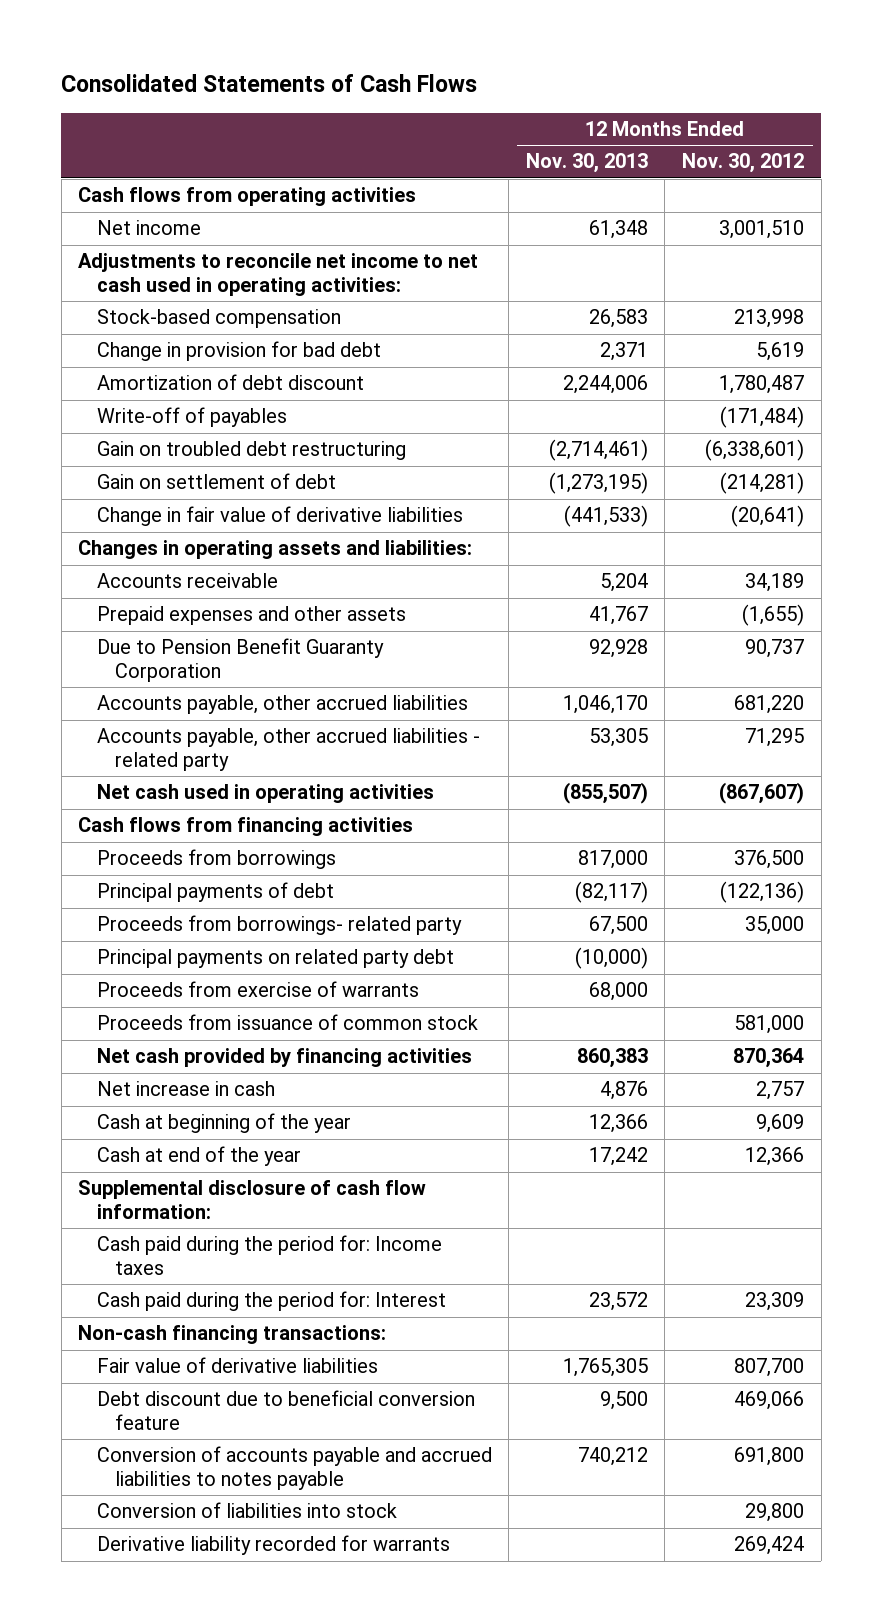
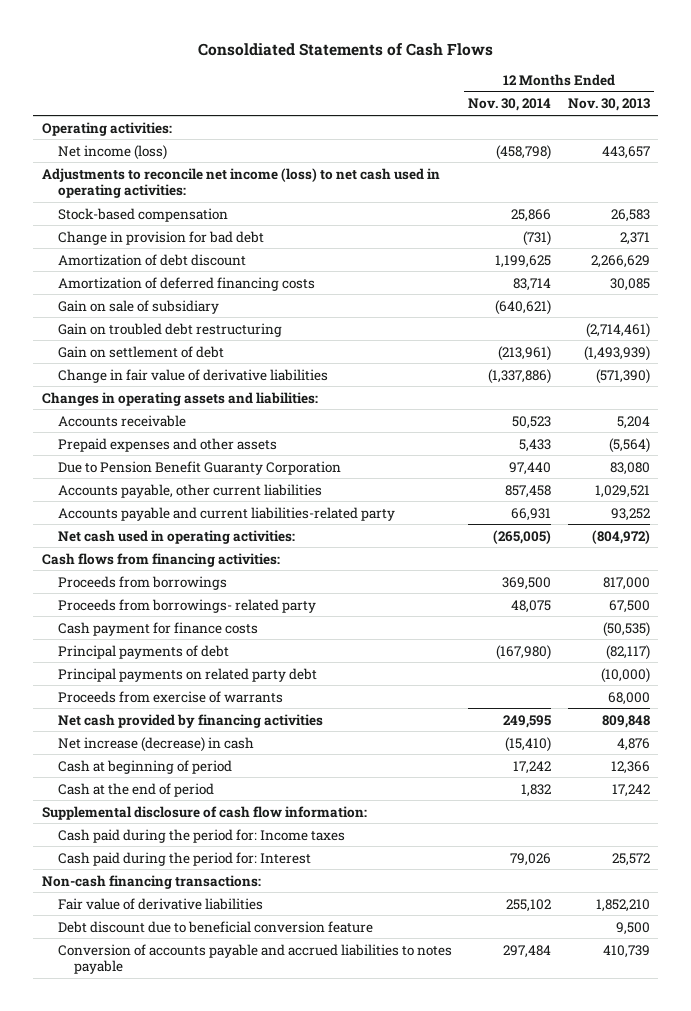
- Consolidated Statements of Cash Flows
+ Consoldiated Statements of Cash Flows
- | 12 Months Ended Nov. 30, 2013 | 12 Months Ended Nov. 30, 2012
+ | 12 Months Ended Nov. 30, 2014 | 12 Months Ended Nov. 30, 2013
- Cash flows from operating activities
- Net income | 61,348 | 3,001,510
- Adjustments to reconcile net income to net cash used in operating activities:
+ Operating activities:
+ Net income (loss) | (458,798) | 443,657
+ Adjustments to reconcile net income (loss) to net cash used in operating activities:
- Amortization of debt discount | 2,244,006 | 1,780,487
- Write-off of payables | | (171,484)
+ Amortization of debt discount | 1,199,625 | 2,266,629
+ Amortization of deferred financing costs | 83,714 | 30,085
+ Gain on sale of subsidiary | (640,621) |
- Gain on settlement of debt | (1,273,195) | (214,281)
- Change in fair value of derivative liabilities | (441,533) | (20,641)
+ Gain on settlement of debt | (213,961) | (1,493,939)
+ Change in fair value of derivative liabilities | (1,337,886) | (571,390)
- Prepaid expenses and other assets | 41,767 | (1,655)
- Due to Pension Benefit Guaranty Corporation | 92,928 | 90,737
- Accounts payable, other accrued liabilities | 1,046,170 | 681,220
- Accounts payable, other accrued liabilities - related party | 53,305 | 71,295
- Net cash used in operating activities | (855,507) | (867,607)
- Cash flows from financing activities
+ Prepaid expenses and other assets | 5,433 | (5,564)
+ Due to Pension Benefit Guaranty Corporation | 97,440 | 83,080
+ Accounts payable, other current liabilities | 857,458 | 1,029,521
+ Accounts payable and current liabilities-related party | 66,931 | 93,252
+ Net cash used in operating activities: | (265,005) | (804,972)
+ Cash flows from financing activities:
+ Cash payment for finance costs | | (50,535)
moved down: Principal payments of debt | (167,980) | (82,117)
- Proceeds from issuance of common stock | | 581,000
- Net cash provided by financing activities | 860,383 | 870,364
- Net increase in cash | 4,876 | 2,757
- Cash at beginning of the year | 12,366 | 9,609
- Cash at end of the year | 17,242 | 12,366
+ Net cash provided by financing activities | 249,595 | 809,848
+ Net increase (decrease) in cash | (15,410) | 4,876
+ Cash at beginning of period | 17,242 | 12,366
+ Cash at the end of period | 1,832 | 17,242
- Cash paid during the period for: Interest | 23,572 | 23,309
+ Cash paid during the period for: Interest | 79,026 | 25,572
- Fair value of derivative liabilities | 1,765,305 | 807,700
+ Fair value of derivative liabilities | 255,102 | 1,852,210
- Conversion of accounts payable and accrued liabilities to notes payable | 740,212 | 691,800
- Conversion of liabilities into stock | | 29,800
- Derivative liability recorded for warrants | | 269,424
+ Conversion of accounts payable and accrued liabilities to notes payable | 297,484 | 410,739

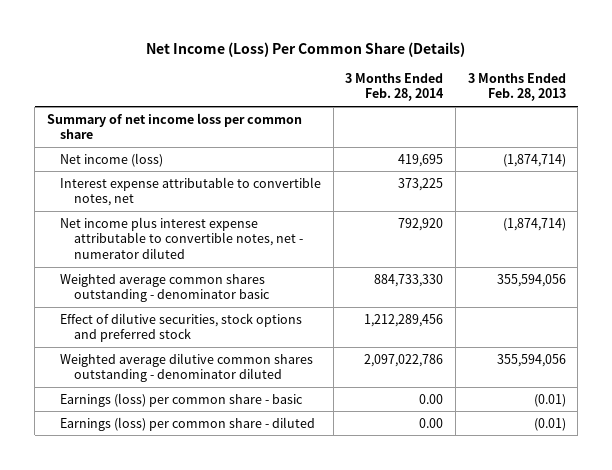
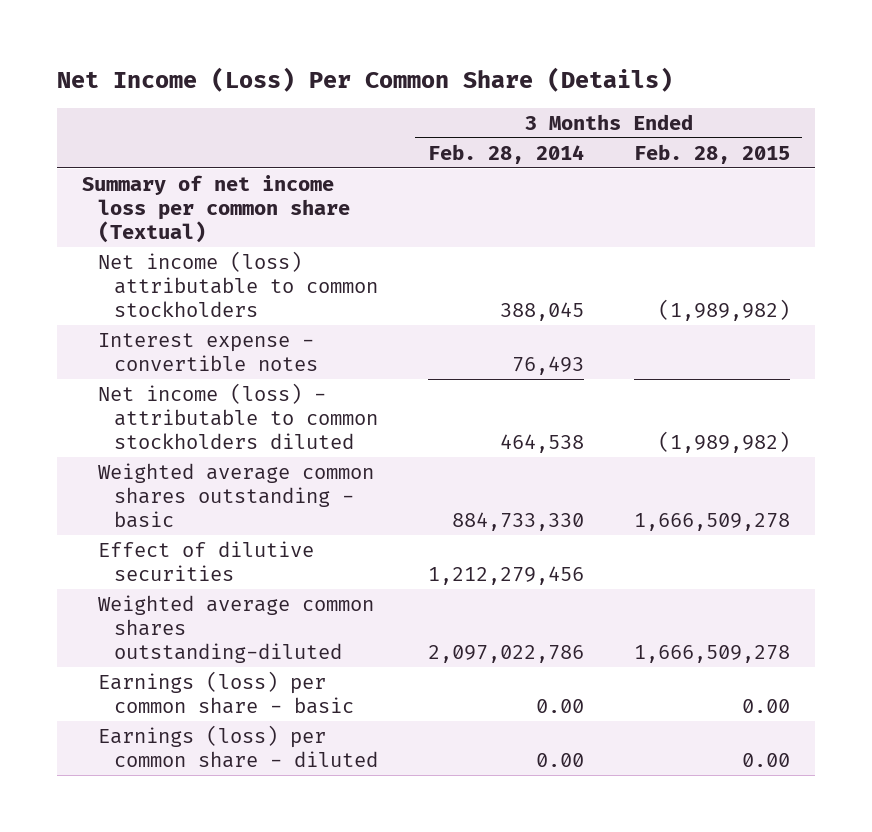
- | 3 Months Ended Feb. 28, 2014 | 3 Months Ended Feb. 28, 2013
+ | 3 Months Ended Feb. 28, 2014 | 3 Months Ended Feb. 28, 2015
- Summary of net income loss per common share
- Net income (loss) | 419,695 | (1,874,714)
- Interest expense attributable to convertible notes, net | 373,225 |
- Net income plus interest expense attributable to convertible notes, net - numerator diluted | 792,920 | (1,874,714)
- Weighted average common shares outstanding - denominator basic | 884,733,330 | 355,594,056
- Effect of dilutive securities, stock options and preferred stock | 1,212,289,456 |
- Weighted average dilutive common shares outstanding - denominator diluted | 2,097,022,786 | 355,594,056
+ Summary of net income loss per common share (Textual)
+ Net income (loss) attributable to common stockholders | 388,045 | (1,989,982)
+ Interest expense - convertible notes | 76,493 |
+ Net income (loss) - attributable to common stockholders diluted | 464,538 | (1,989,982)
+ Weighted average common shares outstanding - basic | 884,733,330 | 1,666,509,278
+ Effect of dilutive securities | 1,212,279,456 |
+ Weighted average common shares outstanding-diluted | 2,097,022,786 | 1,666,509,278

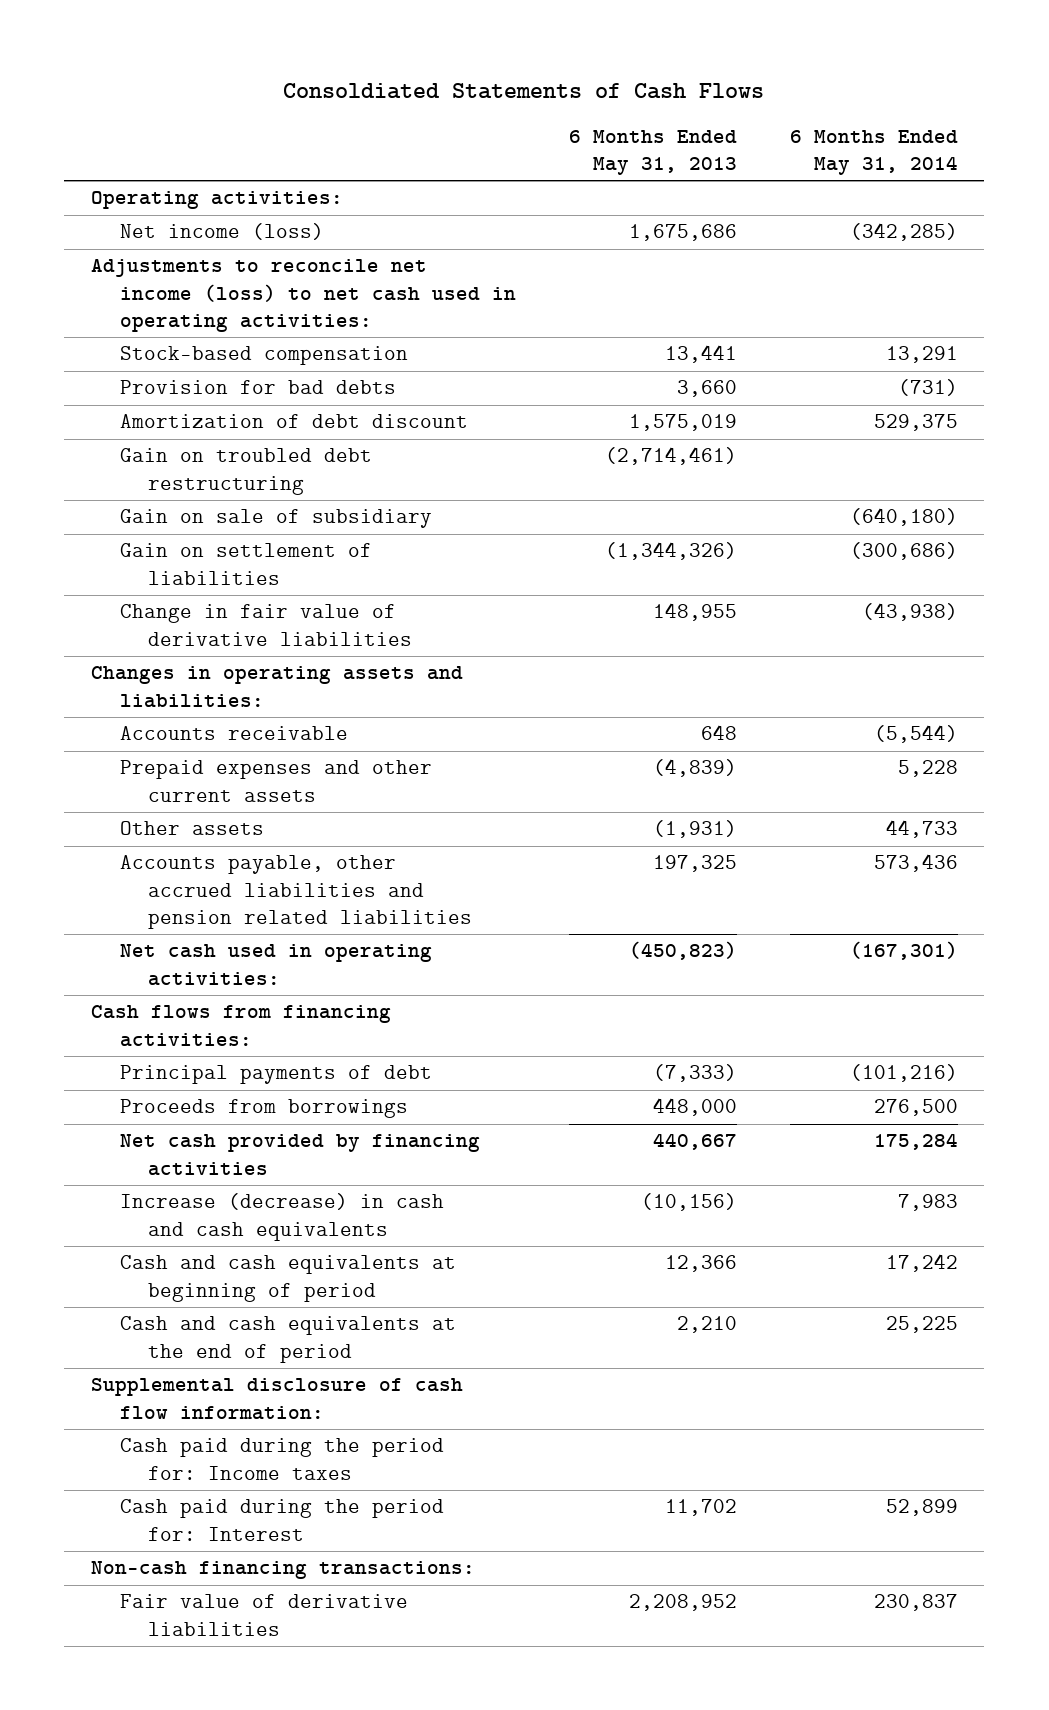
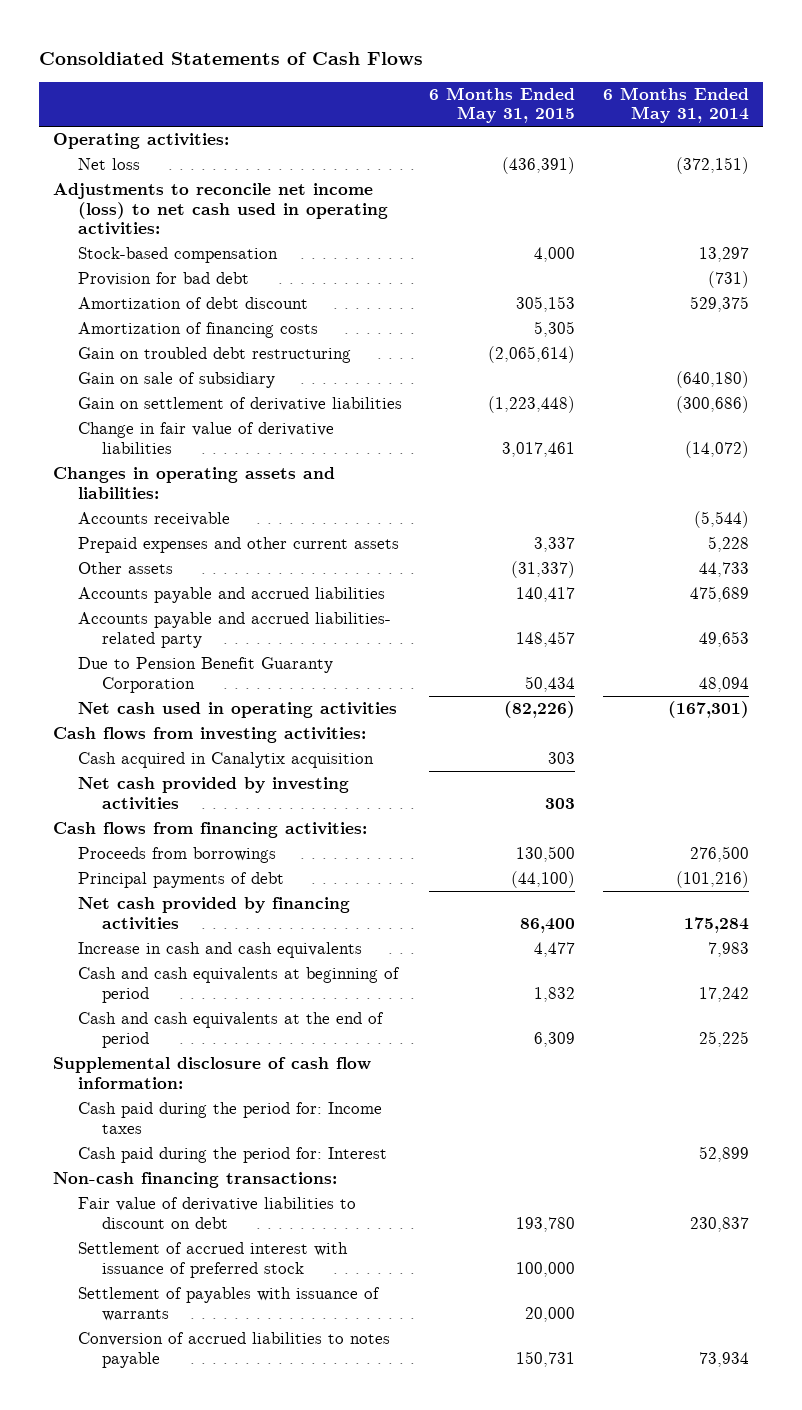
- | 6 Months Ended May 31, 2013 | 6 Months Ended May 31, 2014
+ | 6 Months Ended May 31, 2015 | 6 Months Ended May 31, 2014
- Net income (loss) | 1,675,686 | (342,285)
+ Net loss | (436,391) | (372,151)
- Stock-based compensation | 13,441 | 13,291
- Provision for bad debts | 3,660 | (731)
+ Stock-based compensation | 4,000 | 13,297
+ Provision for bad debt | | (731)
+ Amortization of financing costs | 5,305 |
- Gain on settlement of liabilities | (1,344,326) | (300,686)
- Change in fair value of derivative liabilities | 148,955 | (43,938)
+ Gain on settlement of derivative liabilities | (1,223,448) | (300,686)
+ Change in fair value of derivative liabilities | 3,017,461 | (14,072)
- Accounts payable, other accrued liabilities and pension related liabilities | 197,325 | 573,436
- Net cash used in operating activities: | (450,823) | (167,301)
+ Accounts payable and accrued liabilities | 140,417 | 475,689
+ Accounts payable and accrued liabilities- related party | 148,457 | 49,653
+ Due to Pension Benefit Guaranty Corporation | 50,434 | 48,094
+ Net cash used in operating activities | (82,226) | (167,301)
+ Cash flows from investing activities:
+ Cash acquired in Canalytix acquisition | 303 |
+ Net cash provided by investing activities | 303 |
moved down: Principal payments of debt | (44,100) | (101,216)
- Increase (decrease) in cash and cash equivalents | (10,156) | 7,983
+ Increase in cash and cash equivalents | 4,477 | 7,983
- Fair value of derivative liabilities | 2,208,952 | 230,837
+ Fair value of derivative liabilities to discount on debt | 193,780 | 230,837
+ Settlement of accrued interest with issuance of preferred stock | 100,000 |
+ Settlement of payables with issuance of warrants | 20,000 |
+ Conversion of accrued liabilities to notes payable | 150,731 | 73,934

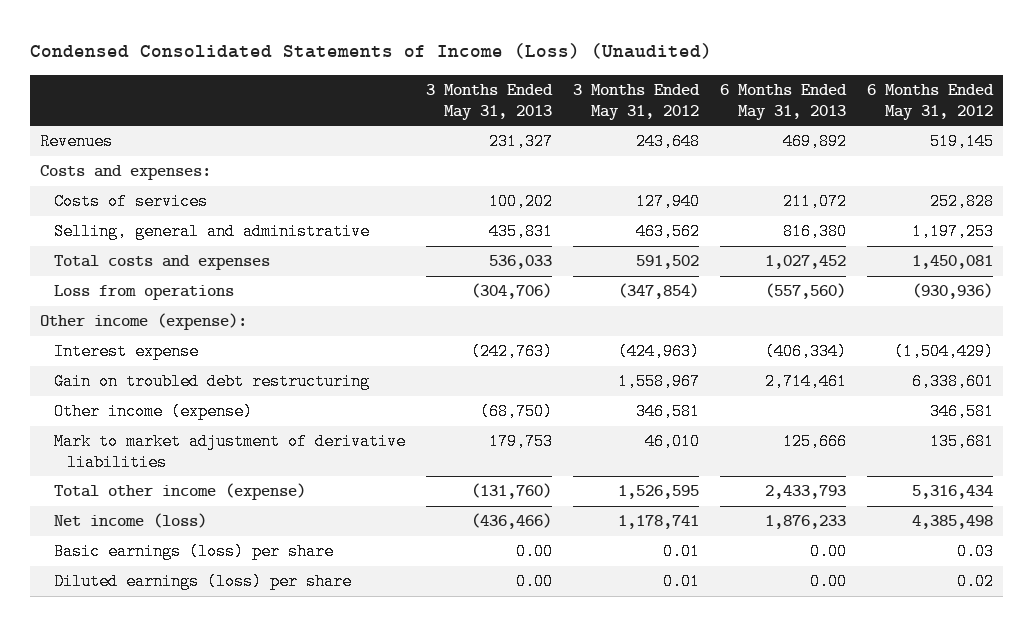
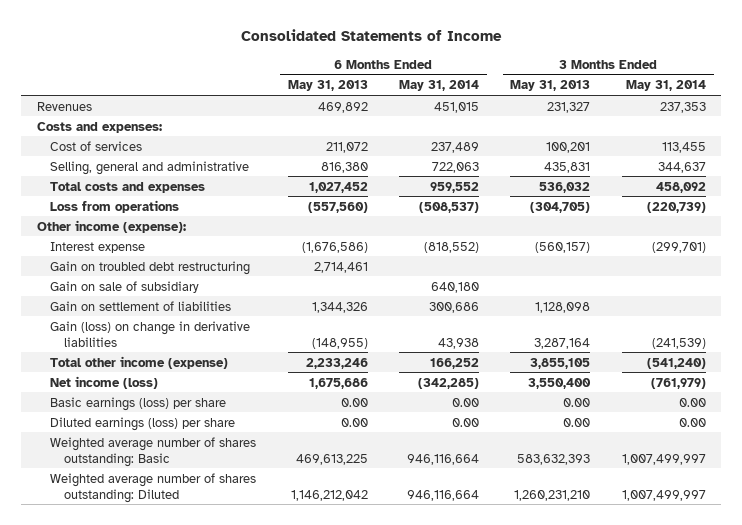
- Condensed Consolidated Statements of Income (Loss) (Unaudited)
+ Consolidated Statements of Income
- | 3 Months Ended May 31, 2013 | 3 Months Ended May 31, 2012 | 6 Months Ended May 31, 2013 | 6 Months Ended May 31, 2012
+ | 6 Months Ended May 31, 2013 | 6 Months Ended May 31, 2014 | 3 Months Ended May 31, 2013 | 3 Months Ended May 31, 2014
- Costs of services | 100,202 | 127,940 | 211,072 | 252,828
+ Cost of services | 211,072 | 237,489 | 100,201 | 113,455
- Total costs and expenses | 536,033 | 591,502 | 1,027,452 | 1,450,081
- Loss from operations | (304,706) | (347,854) | (557,560) | (930,936)
+ Total costs and expenses | 1,027,452 | 959,552 | 536,032 | 458,092
+ Loss from operations | (557,560) | (508,537) | (304,705) | (220,739)
- Interest expense | (242,763) | (424,963) | (406,334) | (1,504,429)
+ Interest expense | (1,676,586) | (818,552) | (560,157) | (299,701)
- Other income (expense) | (68,750) | 346,581 | | 346,581
- Mark to market adjustment of derivative liabilities | 179,753 | 46,010 | 125,666 | 135,681
- Total other income (expense) | (131,760) | 1,526,595 | 2,433,793 | 5,316,434
- Net income (loss) | (436,466) | 1,178,741 | 1,876,233 | 4,385,498
+ Gain on sale of subsidiary | | 640,180 | |
+ Gain on settlement of liabilities | 1,344,326 | 300,686 | 1,128,098 |
+ Gain (loss) on change in derivative liabilities | (148,955) | 43,938 | 3,287,164 | (241,539)
+ Total other income (expense) | 2,233,246 | 166,252 | 3,855,105 | (541,240)
+ Net income (loss) | 1,675,686 | (342,285) | 3,550,400 | (761,979)
+ Weighted average number of shares outstanding: Basic | 469,613,225 | 946,116,664 | 583,632,393 | 1,007,499,997
+ Weighted average number of shares outstanding: Diluted | 1,146,212,042 | 946,116,664 | 1,260,231,210 | 1,007,499,997

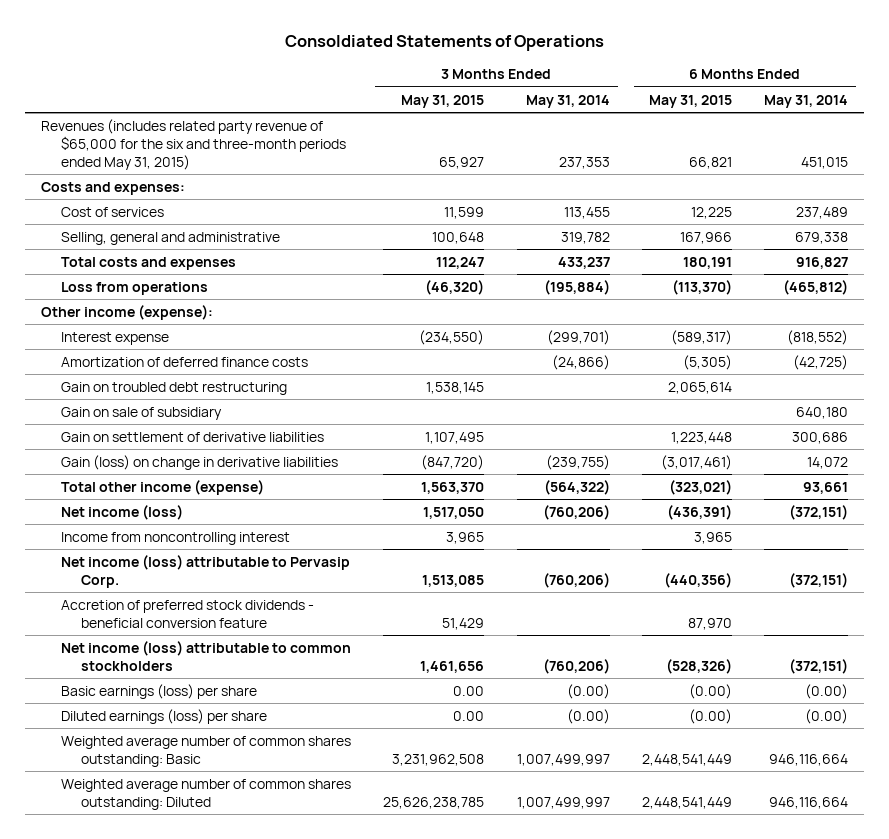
- Consolidated Statements of Income
+ Consoldiated Statements of Operations
- | 6 Months Ended May 31, 2013 | 6 Months Ended May 31, 2014 | 3 Months Ended May 31, 2013 | 3 Months Ended May 31, 2014
+ | 3 Months Ended May 31, 2015 | 3 Months Ended May 31, 2014 | 6 Months Ended May 31, 2015 | 6 Months Ended May 31, 2014
- Revenues | 469,892 | 451,015 | 231,327 | 237,353
+ Revenues (includes related party revenue of $65,000 for the six and three-month periods ended May 31, 2015) | 65,927 | 237,353 | 66,821 | 451,015
- Selling, general and administrative | 816,380 | 722,063 | 435,831 | 344,637
- Total costs and expenses | 1,027,452 | 959,552 | 536,032 | 458,092
- Loss from operations | (557,560) | (508,537) | (304,705) | (220,739)
+ Selling, general and administrative | 100,648 | 319,782 | 167,966 | 679,338
+ Total costs and expenses | 112,247 | 433,237 | 180,191 | 916,827
+ Loss from operations | (46,320) | (195,884) | (113,370) | (465,812)
+ Amortization of deferred finance costs | | (24,866) | (5,305) | (42,725)
- Gain on settlement of liabilities | 1,344,326 | 300,686 | 1,128,098 |
- Gain (loss) on change in derivative liabilities | (148,955) | 43,938 | 3,287,164 | (241,539)
- Total other income (expense) | 2,233,246 | 166,252 | 3,855,105 | (541,240)
- Net income (loss) | 1,675,686 | (342,285) | 3,550,400 | (761,979)
- Basic earnings (loss) per share | 0.00 | 0.00 | 0.00 | 0.00
- Diluted earnings (loss) per share | 0.00 | 0.00 | 0.00 | 0.00
- Weighted average number of shares outstanding: Basic | 469,613,225 | 946,116,664 | 583,632,393 | 1,007,499,997
- Weighted average number of shares outstanding: Diluted | 1,146,212,042 | 946,116,664 | 1,260,231,210 | 1,007,499,997
+ Gain on settlement of derivative liabilities | 1,107,495 | | 1,223,448 | 300,686
+ Gain (loss) on change in derivative liabilities | (847,720) | (239,755) | (3,017,461) | 14,072
+ Total other income (expense) | 1,563,370 | (564,322) | (323,021) | 93,661
+ Net income (loss) | 1,517,050 | (760,206) | (436,391) | (372,151)
+ Income from noncontrolling interest | 3,965 | | 3,965 |
+ Net income (loss) attributable to Pervasip Corp. | 1,513,085 | (760,206) | (440,356) | (372,151)
+ Accretion of preferred stock dividends - beneficial conversion feature | 51,429 | | 87,970 |
+ Net income (loss) attributable to common stockholders | 1,461,656 | (760,206) | (528,326) | (372,151)
+ Basic earnings (loss) per share | 0.00 | (0.00) | (0.00) | (0.00)
+ Diluted earnings (loss) per share | 0.00 | (0.00) | (0.00) | (0.00)
+ Weighted average number of common shares outstanding: Basic | 3,231,962,508 | 1,007,499,997 | 2,448,541,449 | 946,116,664
+ Weighted average number of common shares outstanding: Diluted | 25,626,238,785 | 1,007,499,997 | 2,448,541,449 | 946,116,664

